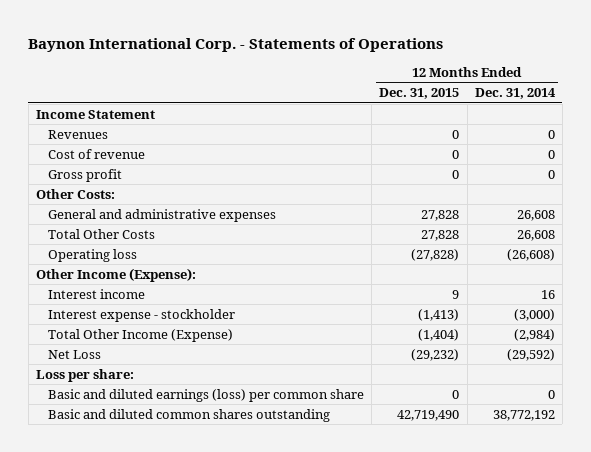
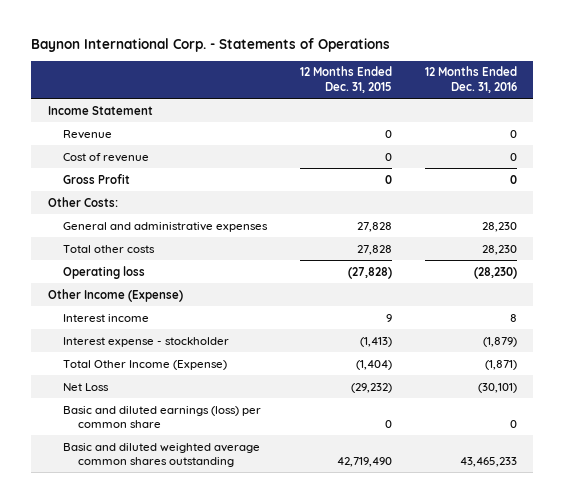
- | 12 Months Ended Dec. 31, 2015 | 12 Months Ended Dec. 31, 2014
+ | 12 Months Ended Dec. 31, 2015 | 12 Months Ended Dec. 31, 2016
- Revenues | 0 | 0
+ Revenue | 0 | 0
- Gross profit | 0 | 0
+ Gross Profit | 0 | 0
- Total Other Costs | 27,828 | 26,608
+ Total other costs | 27,828 | 28,230
- Other Income (Expense):
+ Other Income (Expense)
- Loss per share:
- Basic and diluted common shares outstanding | 42,719,490 | 38,772,192
+ Basic and diluted weighted average common shares outstanding | 42,719,490 | 43,465,233

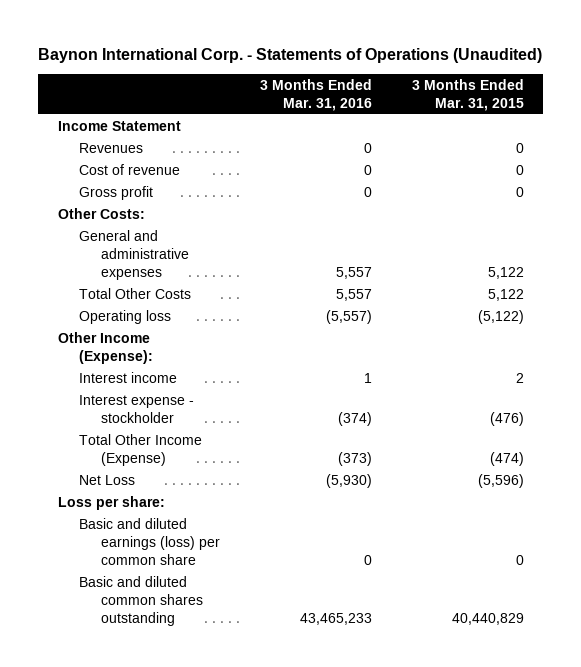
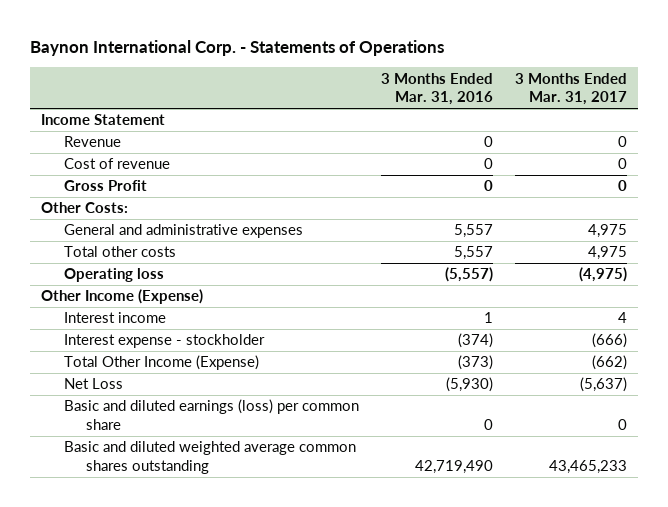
- Baynon International Corp. - Statements of Operations (Unaudited)
+ Baynon International Corp. - Statements of Operations
- | 3 Months Ended Mar. 31, 2016 | 3 Months Ended Mar. 31, 2015
+ | 3 Months Ended Mar. 31, 2016 | 3 Months Ended Mar. 31, 2017
- Revenues | 0 | 0
+ Revenue | 0 | 0
- Gross profit | 0 | 0
+ Gross Profit | 0 | 0
- Total Other Costs | 5,557 | 5,122
+ Total other costs | 5,557 | 4,975
- Other Income (Expense):
+ Other Income (Expense)
- Loss per share:
- Basic and diluted common shares outstanding | 43,465,233 | 40,440,829
+ Basic and diluted weighted average common shares outstanding | 42,719,490 | 43,465,233

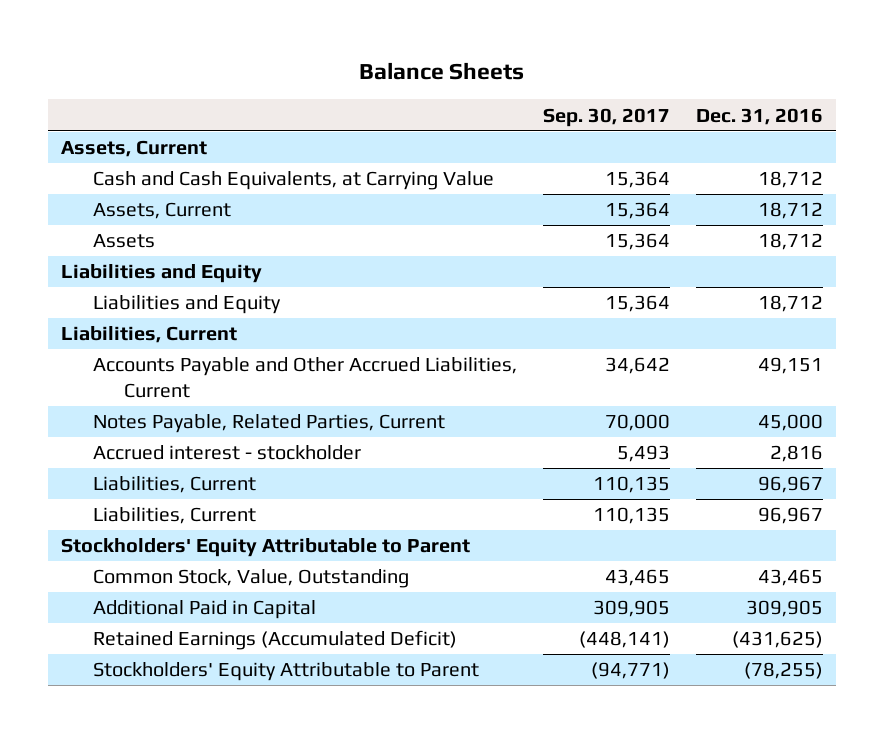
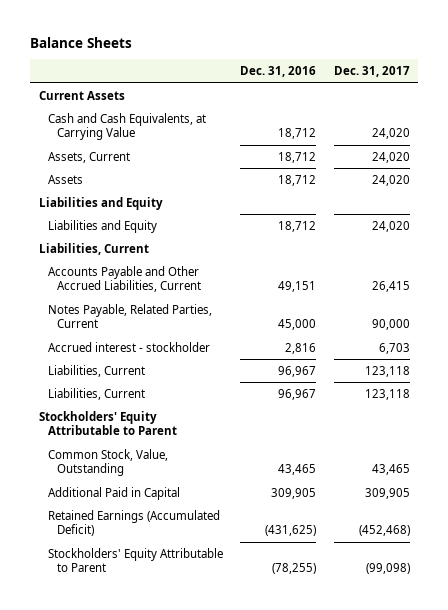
- | Sep. 30, 2017 | Dec. 31, 2016
+ | Dec. 31, 2016 | Dec. 31, 2017
- Assets, Current
+ Current Assets

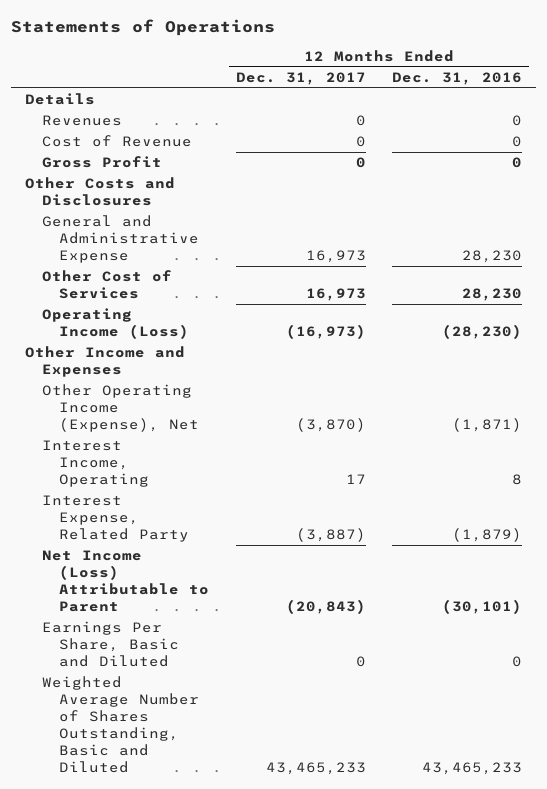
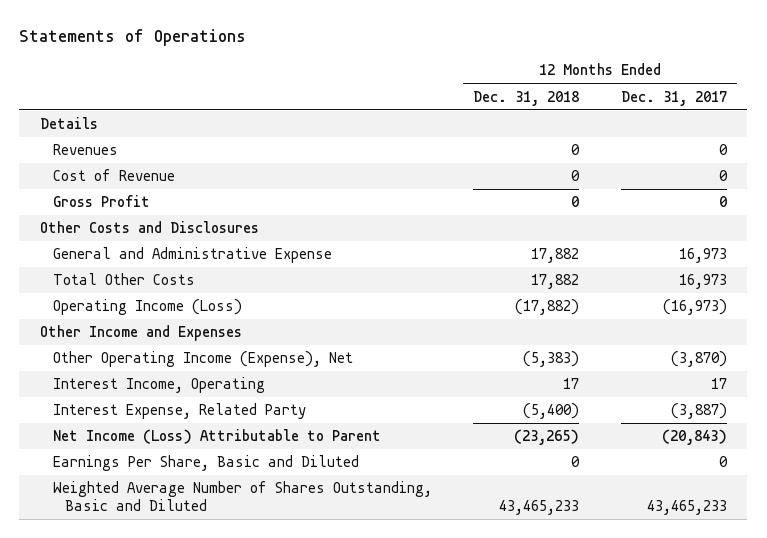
- | 12 Months Ended Dec. 31, 2017 | 12 Months Ended Dec. 31, 2016
+ | 12 Months Ended Dec. 31, 2018 | 12 Months Ended Dec. 31, 2017
- Other Cost of Services | 16,973 | 28,230
+ Total Other Costs | 17,882 | 16,973

